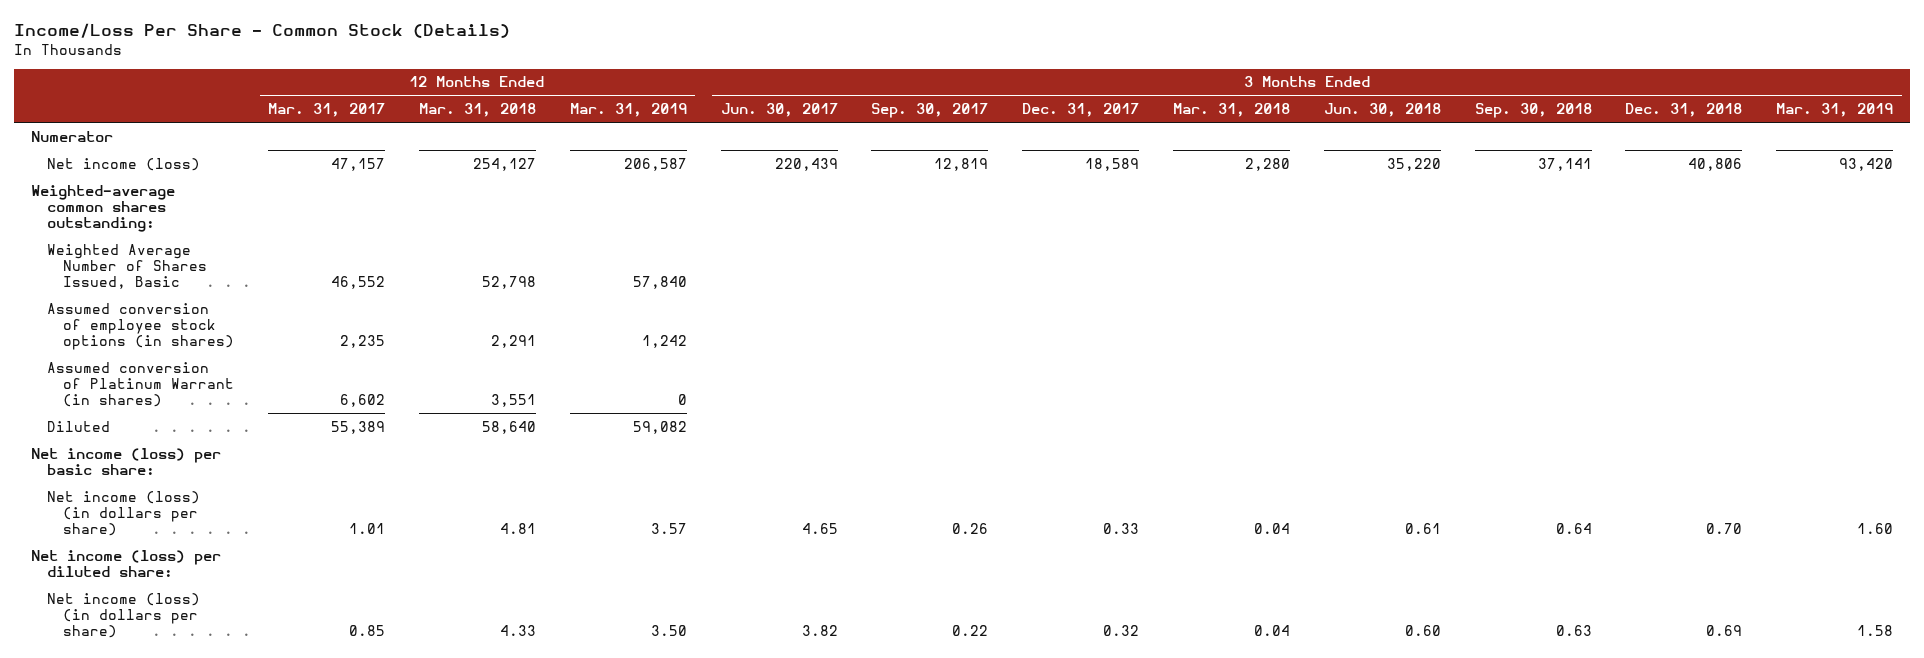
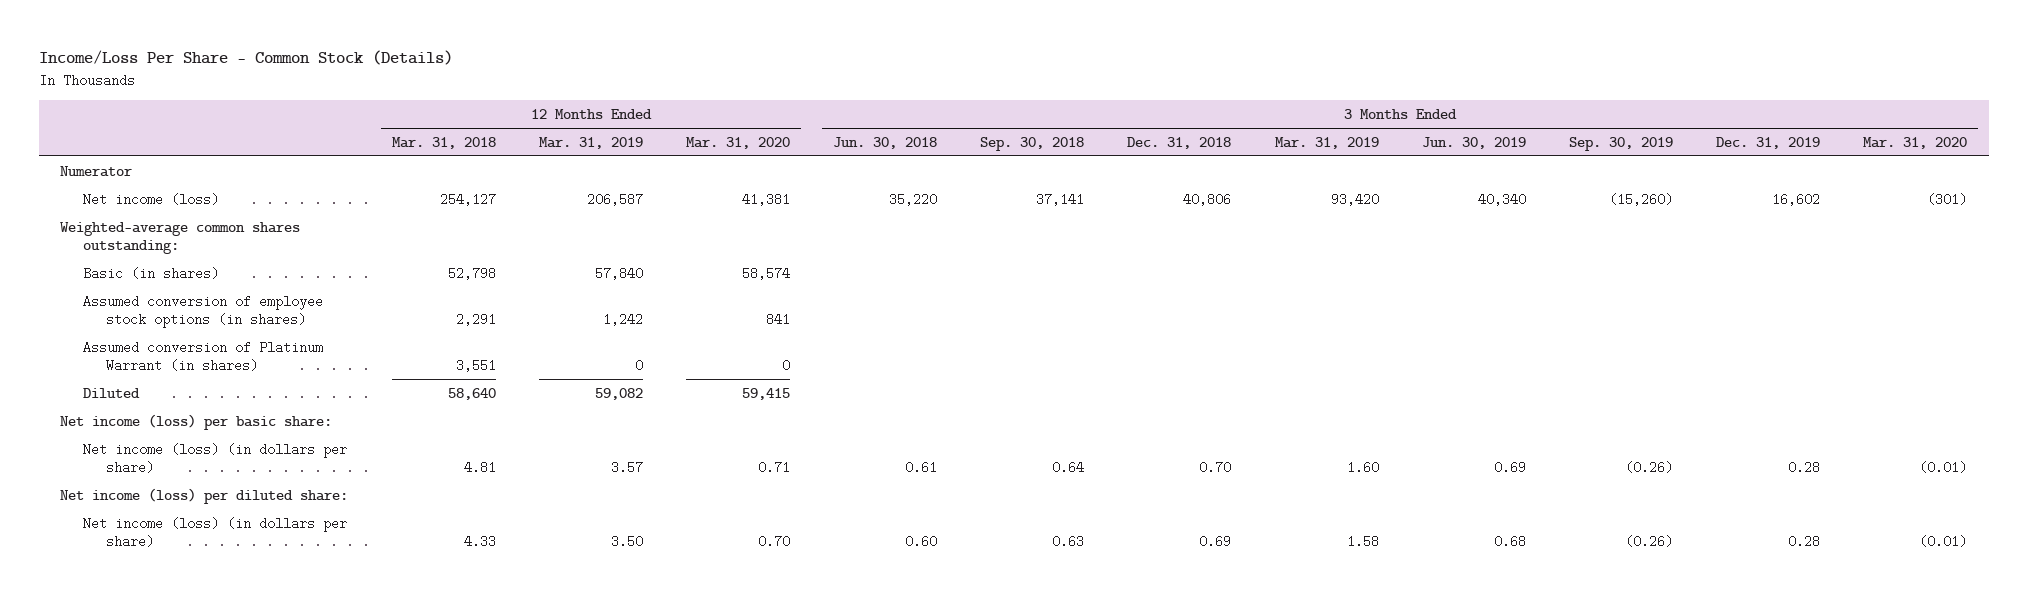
- | 12 Months Ended Mar. 31, 2017 | 12 Months Ended Mar. 31, 2018 | 12 Months Ended Mar. 31, 2019 | 3 Months Ended Jun. 30, 2017 | 3 Months Ended Sep. 30, 2017 | 3 Months Ended Dec. 31, 2017 | 3 Months Ended Mar. 31, 2018 | 3 Months Ended Jun. 30, 2018 | 3 Months Ended Sep. 30, 2018 | 3 Months Ended Dec. 31, 2018 | 3 Months Ended Mar. 31, 2019
+ | 12 Months Ended Mar. 31, 2018 | 12 Months Ended Mar. 31, 2019 | 12 Months Ended Mar. 31, 2020 | 3 Months Ended Jun. 30, 2018 | 3 Months Ended Sep. 30, 2018 | 3 Months Ended Dec. 31, 2018 | 3 Months Ended Mar. 31, 2019 | 3 Months Ended Jun. 30, 2019 | 3 Months Ended Sep. 30, 2019 | 3 Months Ended Dec. 31, 2019 | 3 Months Ended Mar. 31, 2020
- Weighted Average Number of Shares Issued, Basic | 46,552 | 52,798 | 57,840 | | | | | | | |
+ Basic (in shares) | 52,798 | 57,840 | 58,574 | | | | | | | |

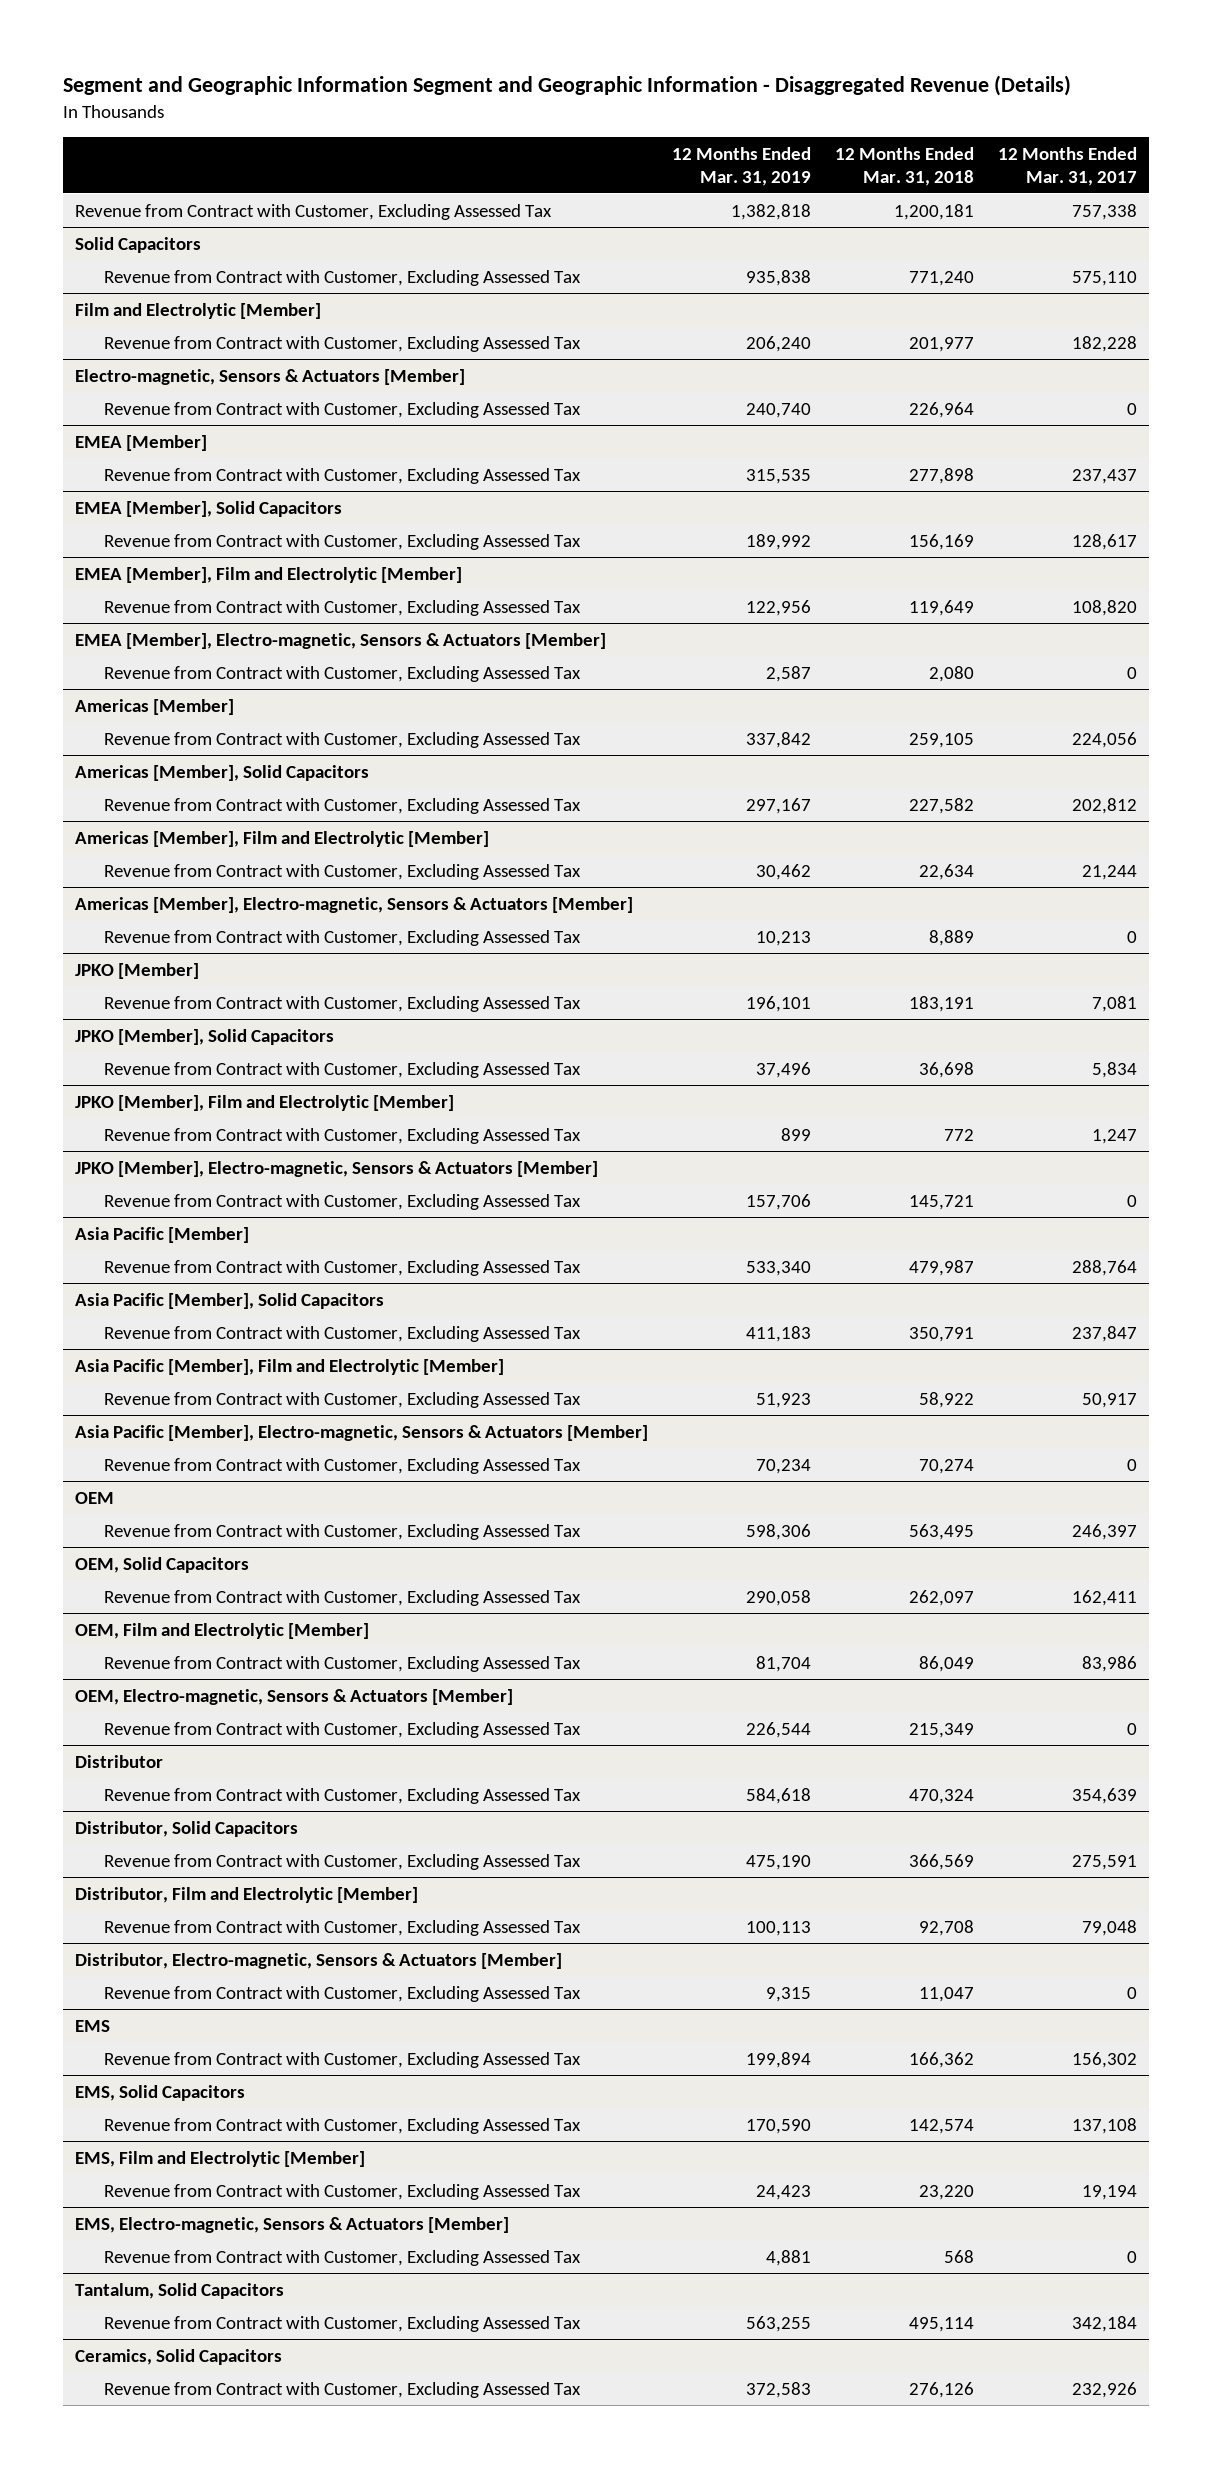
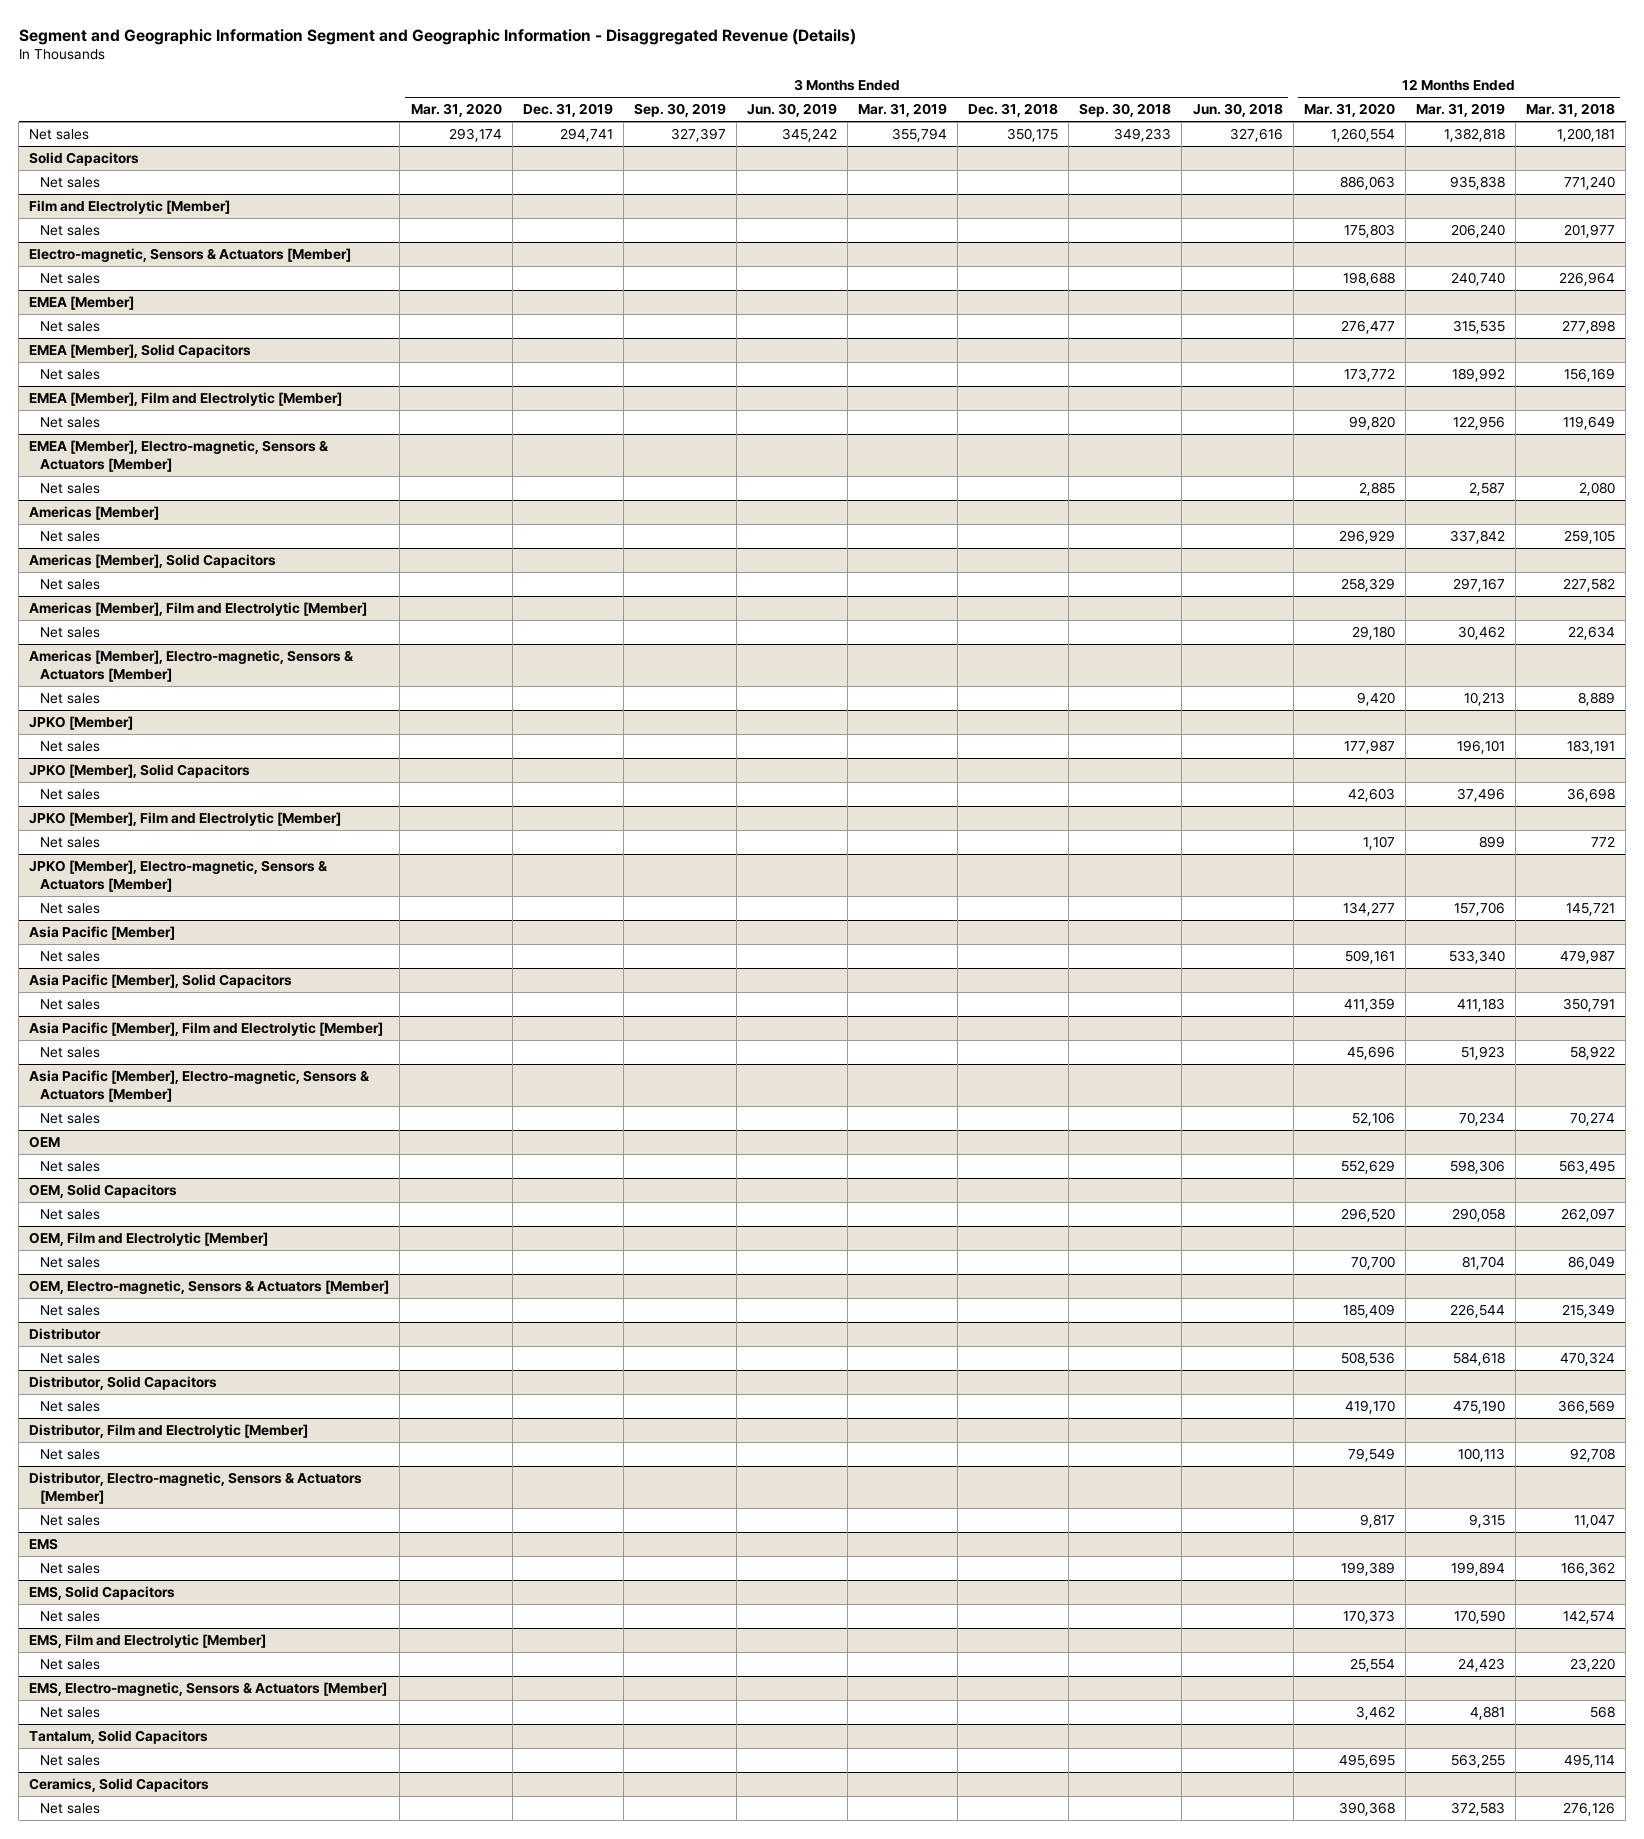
- | 12 Months Ended Mar. 31, 2019 | 12 Months Ended Mar. 31, 2018 | 12 Months Ended Mar. 31, 2017
+ | 3 Months Ended Mar. 31, 2020 | 3 Months Ended Dec. 31, 2019 | 3 Months Ended Sep. 30, 2019 | 3 Months Ended Jun. 30, 2019 | 3 Months Ended Mar. 31, 2019 | 3 Months Ended Dec. 31, 2018 | 3 Months Ended Sep. 30, 2018 | 3 Months Ended Jun. 30, 2018 | 12 Months Ended Mar. 31, 2020 | 12 Months Ended Mar. 31, 2019 | 12 Months Ended Mar. 31, 2018
- Revenue from Contract with Customer, Excluding Assessed Tax | 1,382,818 | 1,200,181 | 757,338
+ Net sales | 293,174 | 294,741 | 327,397 | 345,242 | 355,794 | 350,175 | 349,233 | 327,616 | 1,260,554 | 1,382,818 | 1,200,181
@ Solid Capacitors
- Revenue from Contract with Customer, Excluding Assessed Tax | 935,838 | 771,240 | 575,110
+ Net sales | | | | | | | | | 886,063 | 935,838 | 771,240
@ Film and Electrolytic [Member]
- Revenue from Contract with Customer, Excluding Assessed Tax | 206,240 | 201,977 | 182,228
+ Net sales | | | | | | | | | 175,803 | 206,240 | 201,977
@ Electro-magnetic, Sensors & Actuators [Member]
- Revenue from Contract with Customer, Excluding Assessed Tax | 240,740 | 226,964 | 0
+ Net sales | | | | | | | | | 198,688 | 240,740 | 226,964
@ EMEA [Member]
- Revenue from Contract with Customer, Excluding Assessed Tax | 315,535 | 277,898 | 237,437
+ Net sales | | | | | | | | | 276,477 | 315,535 | 277,898
@ EMEA [Member], Solid Capacitors
- Revenue from Contract with Customer, Excluding Assessed Tax | 189,992 | 156,169 | 128,617
+ Net sales | | | | | | | | | 173,772 | 189,992 | 156,169
@ EMEA [Member], Film and Electrolytic [Member]
- Revenue from Contract with Customer, Excluding Assessed Tax | 122,956 | 119,649 | 108,820
+ Net sales | | | | | | | | | 99,820 | 122,956 | 119,649
@ EMEA [Member], Electro-magnetic, Sensors & Actuators [Member]
- Revenue from Contract with Customer, Excluding Assessed Tax | 2,587 | 2,080 | 0
+ Net sales | | | | | | | | | 2,885 | 2,587 | 2,080
@ Americas [Member]
- Revenue from Contract with Customer, Excluding Assessed Tax | 337,842 | 259,105 | 224,056
+ Net sales | | | | | | | | | 296,929 | 337,842 | 259,105
@ Americas [Member], Solid Capacitors
- Revenue from Contract with Customer, Excluding Assessed Tax | 297,167 | 227,582 | 202,812
+ Net sales | | | | | | | | | 258,329 | 297,167 | 227,582
@ Americas [Member], Film and Electrolytic [Member]
- Revenue from Contract with Customer, Excluding Assessed Tax | 30,462 | 22,634 | 21,244
+ Net sales | | | | | | | | | 29,180 | 30,462 | 22,634
@ Americas [Member], Electro-magnetic, Sensors & Actuators [Member]
- Revenue from Contract with Customer, Excluding Assessed Tax | 10,213 | 8,889 | 0
+ Net sales | | | | | | | | | 9,420 | 10,213 | 8,889
@ JPKO [Member]
- Revenue from Contract with Customer, Excluding Assessed Tax | 196,101 | 183,191 | 7,081
+ Net sales | | | | | | | | | 177,987 | 196,101 | 183,191
@ JPKO [Member], Solid Capacitors
- Revenue from Contract with Customer, Excluding Assessed Tax | 37,496 | 36,698 | 5,834
+ Net sales | | | | | | | | | 42,603 | 37,496 | 36,698
@ JPKO [Member], Film and Electrolytic [Member]
- Revenue from Contract with Customer, Excluding Assessed Tax | 899 | 772 | 1,247
+ Net sales | | | | | | | | | 1,107 | 899 | 772
@ JPKO [Member], Electro-magnetic, Sensors & Actuators [Member]
- Revenue from Contract with Customer, Excluding Assessed Tax | 157,706 | 145,721 | 0
+ Net sales | | | | | | | | | 134,277 | 157,706 | 145,721
@ Asia Pacific [Member]
- Revenue from Contract with Customer, Excluding Assessed Tax | 533,340 | 479,987 | 288,764
+ Net sales | | | | | | | | | 509,161 | 533,340 | 479,987
@ Asia Pacific [Member], Solid Capacitors
- Revenue from Contract with Customer, Excluding Assessed Tax | 411,183 | 350,791 | 237,847
+ Net sales | | | | | | | | | 411,359 | 411,183 | 350,791
@ Asia Pacific [Member], Film and Electrolytic [Member]
- Revenue from Contract with Customer, Excluding Assessed Tax | 51,923 | 58,922 | 50,917
+ Net sales | | | | | | | | | 45,696 | 51,923 | 58,922
@ Asia Pacific [Member], Electro-magnetic, Sensors & Actuators [Member]
- Revenue from Contract with Customer, Excluding Assessed Tax | 70,234 | 70,274 | 0
+ Net sales | | | | | | | | | 52,106 | 70,234 | 70,274
@ OEM
- Revenue from Contract with Customer, Excluding Assessed Tax | 598,306 | 563,495 | 246,397
+ Net sales | | | | | | | | | 552,629 | 598,306 | 563,495
@ OEM, Solid Capacitors
- Revenue from Contract with Customer, Excluding Assessed Tax | 290,058 | 262,097 | 162,411
+ Net sales | | | | | | | | | 296,520 | 290,058 | 262,097
@ OEM, Film and Electrolytic [Member]
- Revenue from Contract with Customer, Excluding Assessed Tax | 81,704 | 86,049 | 83,986
+ Net sales | | | | | | | | | 70,700 | 81,704 | 86,049
@ OEM, Electro-magnetic, Sensors & Actuators [Member]
- Revenue from Contract with Customer, Excluding Assessed Tax | 226,544 | 215,349 | 0
+ Net sales | | | | | | | | | 185,409 | 226,544 | 215,349
@ Distributor
- Revenue from Contract with Customer, Excluding Assessed Tax | 584,618 | 470,324 | 354,639
+ Net sales | | | | | | | | | 508,536 | 584,618 | 470,324
@ Distributor, Solid Capacitors
- Revenue from Contract with Customer, Excluding Assessed Tax | 475,190 | 366,569 | 275,591
+ Net sales | | | | | | | | | 419,170 | 475,190 | 366,569
@ Distributor, Film and Electrolytic [Member]
- Revenue from Contract with Customer, Excluding Assessed Tax | 100,113 | 92,708 | 79,048
+ Net sales | | | | | | | | | 79,549 | 100,113 | 92,708
@ Distributor, Electro-magnetic, Sensors & Actuators [Member]
- Revenue from Contract with Customer, Excluding Assessed Tax | 9,315 | 11,047 | 0
+ Net sales | | | | | | | | | 9,817 | 9,315 | 11,047
@ EMS
- Revenue from Contract with Customer, Excluding Assessed Tax | 199,894 | 166,362 | 156,302
+ Net sales | | | | | | | | | 199,389 | 199,894 | 166,362
@ EMS, Solid Capacitors
- Revenue from Contract with Customer, Excluding Assessed Tax | 170,590 | 142,574 | 137,108
+ Net sales | | | | | | | | | 170,373 | 170,590 | 142,574
@ EMS, Film and Electrolytic [Member]
- Revenue from Contract with Customer, Excluding Assessed Tax | 24,423 | 23,220 | 19,194
+ Net sales | | | | | | | | | 25,554 | 24,423 | 23,220
@ EMS, Electro-magnetic, Sensors & Actuators [Member]
- Revenue from Contract with Customer, Excluding Assessed Tax | 4,881 | 568 | 0
+ Net sales | | | | | | | | | 3,462 | 4,881 | 568
@ Tantalum, Solid Capacitors
- Revenue from Contract with Customer, Excluding Assessed Tax | 563,255 | 495,114 | 342,184
+ Net sales | | | | | | | | | 495,695 | 563,255 | 495,114
@ Ceramics, Solid Capacitors
- Revenue from Contract with Customer, Excluding Assessed Tax | 372,583 | 276,126 | 232,926
+ Net sales | | | | | | | | | 390,368 | 372,583 | 276,126

